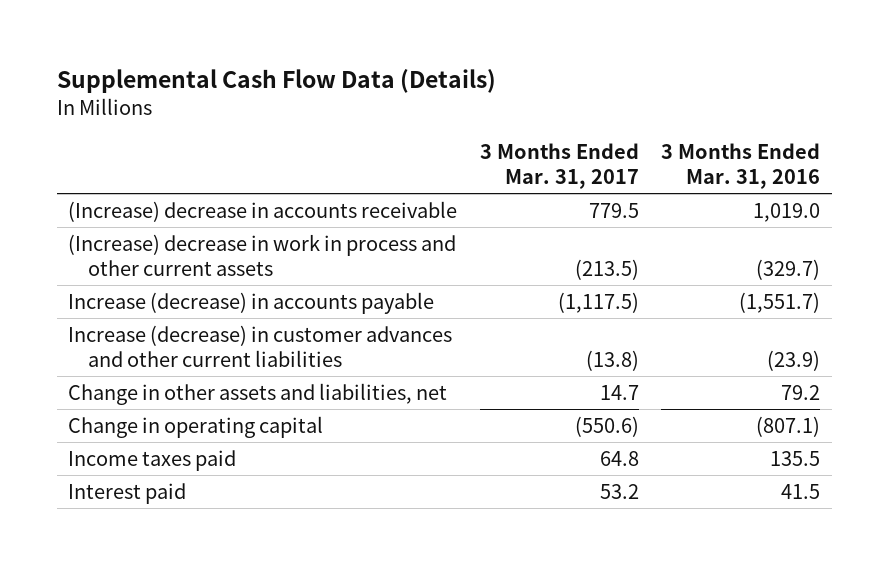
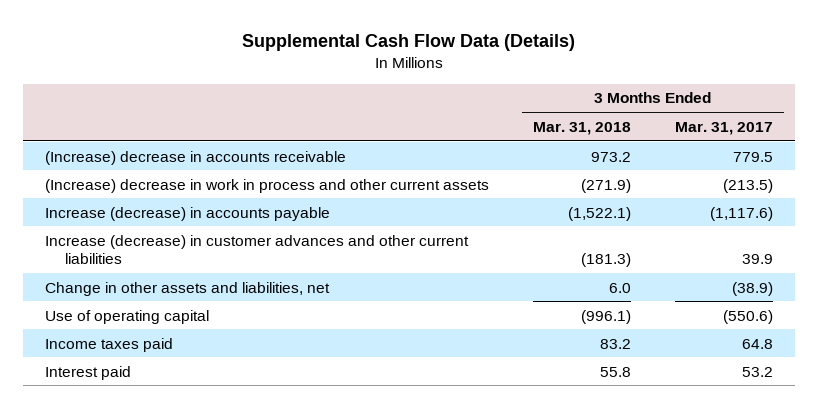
- | 3 Months Ended Mar. 31, 2017 | 3 Months Ended Mar. 31, 2016
+ | 3 Months Ended Mar. 31, 2018 | 3 Months Ended Mar. 31, 2017
- Increase (decrease) in accounts payable | (1,117.5) | (1,551.7)
- Increase (decrease) in customer advances and other current liabilities | (13.8) | (23.9)
- Change in other assets and liabilities, net | 14.7 | 79.2
- Change in operating capital | (550.6) | (807.1)
+ Increase (decrease) in accounts payable | (1,522.1) | (1,117.6)
+ Increase (decrease) in customer advances and other current liabilities | (181.3) | 39.9
+ Change in other assets and liabilities, net | 6.0 | (38.9)
+ Use of operating capital | (996.1) | (550.6)

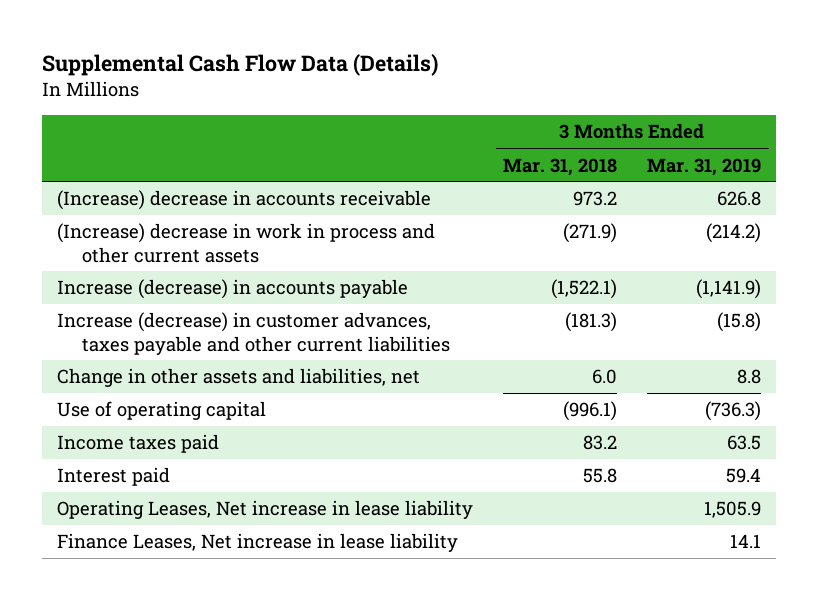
- | 3 Months Ended Mar. 31, 2018 | 3 Months Ended Mar. 31, 2017
+ | 3 Months Ended Mar. 31, 2018 | 3 Months Ended Mar. 31, 2019
- Increase (decrease) in customer advances and other current liabilities | (181.3) | 39.9
+ Increase (decrease) in customer advances, taxes payable and other current liabilities | (181.3) | (15.8)
+ Operating Leases, Net increase in lease liability | | 1,505.9
+ Finance Leases, Net increase in lease liability | | 14.1

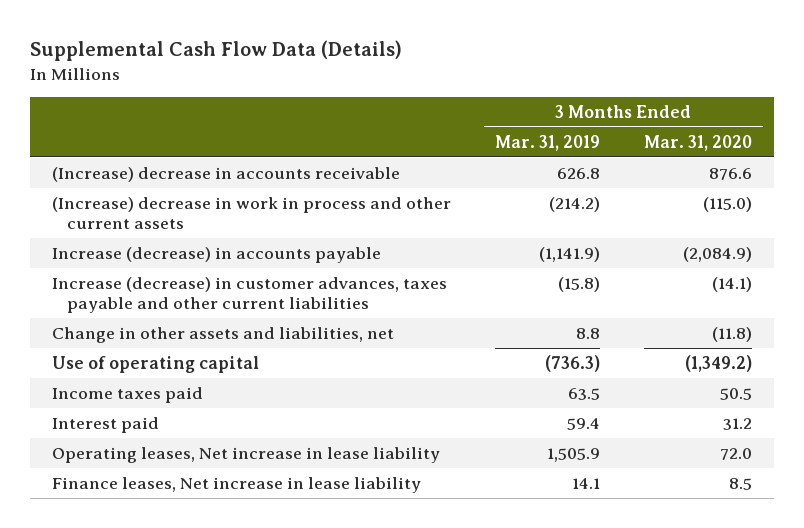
- | 3 Months Ended Mar. 31, 2018 | 3 Months Ended Mar. 31, 2019
+ | 3 Months Ended Mar. 31, 2019 | 3 Months Ended Mar. 31, 2020
- Operating Leases, Net increase in lease liability | | 1,505.9
- Finance Leases, Net increase in lease liability | | 14.1
+ Operating leases, Net increase in lease liability | 1,505.9 | 72.0
+ Finance leases, Net increase in lease liability | 14.1 | 8.5

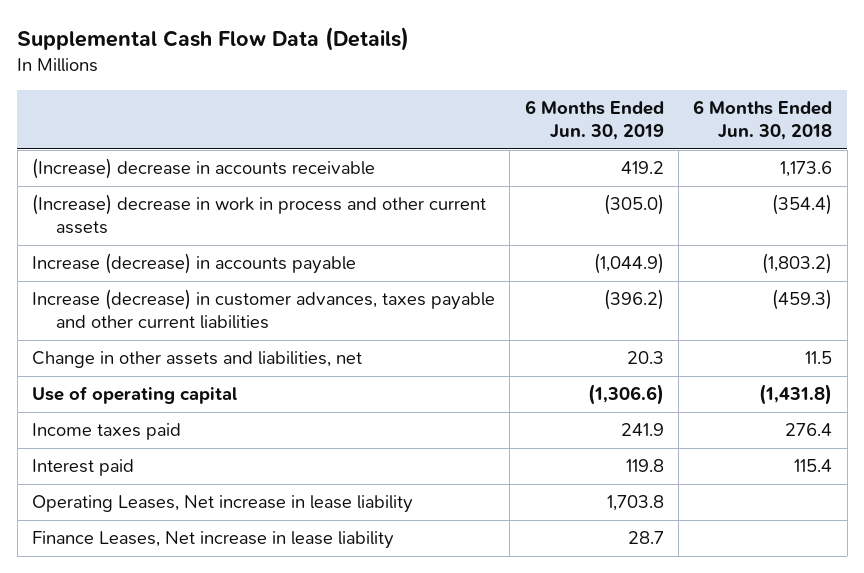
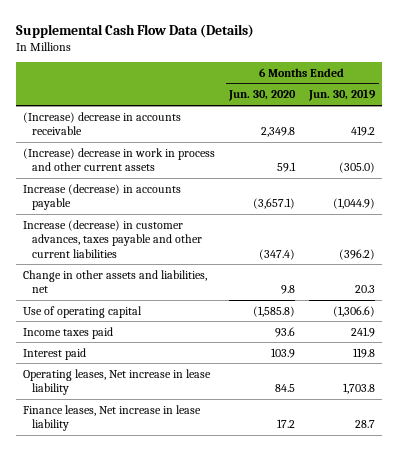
- | 6 Months Ended Jun. 30, 2019 | 6 Months Ended Jun. 30, 2018
+ | 6 Months Ended Jun. 30, 2020 | 6 Months Ended Jun. 30, 2019
- Operating Leases, Net increase in lease liability | 1,703.8 |
- Finance Leases, Net increase in lease liability | 28.7 |
+ Operating leases, Net increase in lease liability | 84.5 | 1,703.8
+ Finance leases, Net increase in lease liability | 17.2 | 28.7

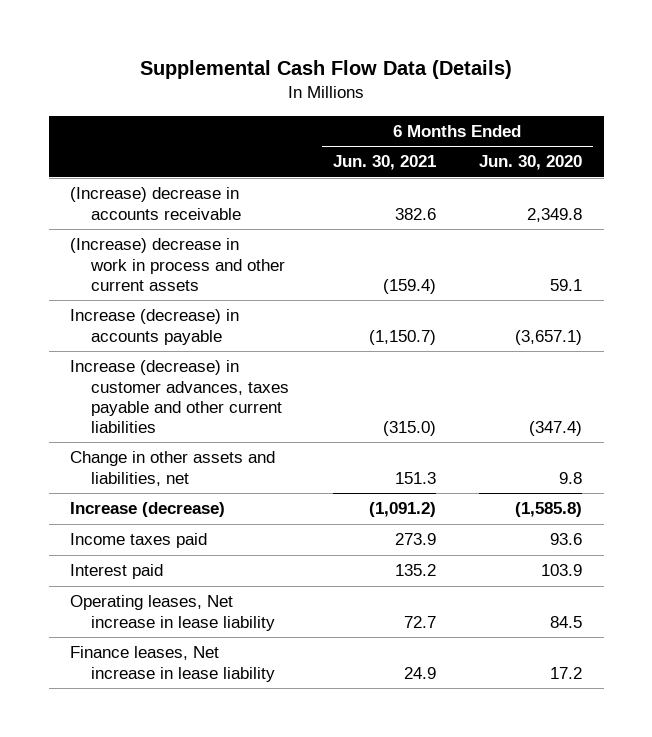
- | 6 Months Ended Jun. 30, 2020 | 6 Months Ended Jun. 30, 2019
+ | 6 Months Ended Jun. 30, 2021 | 6 Months Ended Jun. 30, 2020
- Use of operating capital | (1,585.8) | (1,306.6)
+ Increase (decrease) | (1,091.2) | (1,585.8)

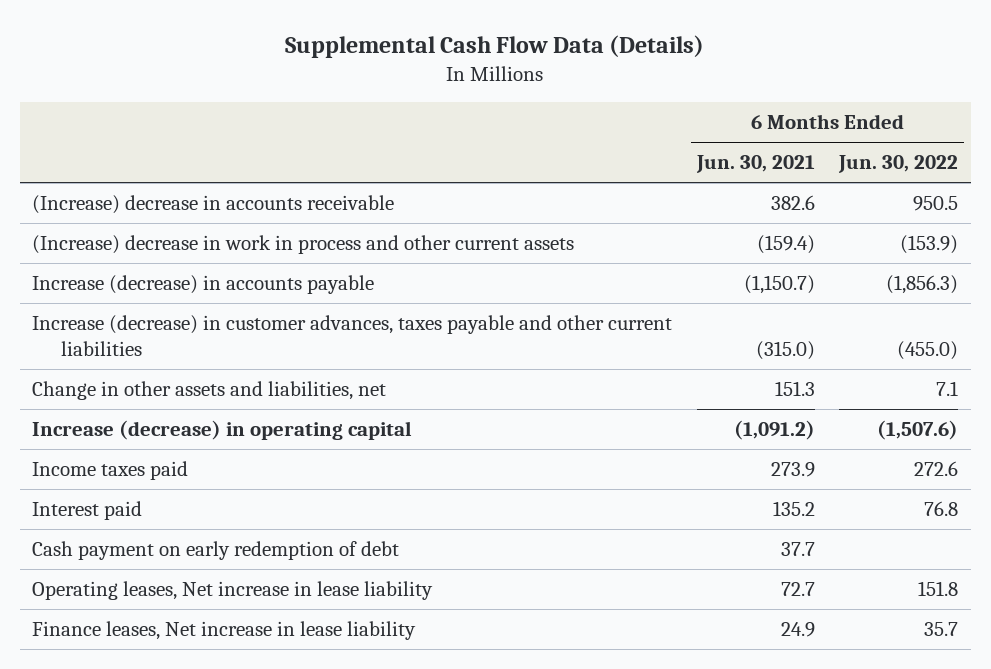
- | 6 Months Ended Jun. 30, 2021 | 6 Months Ended Jun. 30, 2020
+ | 6 Months Ended Jun. 30, 2021 | 6 Months Ended Jun. 30, 2022
- Increase (decrease) | (1,091.2) | (1,585.8)
+ Increase (decrease) in operating capital | (1,091.2) | (1,507.6)
+ Cash payment on early redemption of debt | 37.7 |

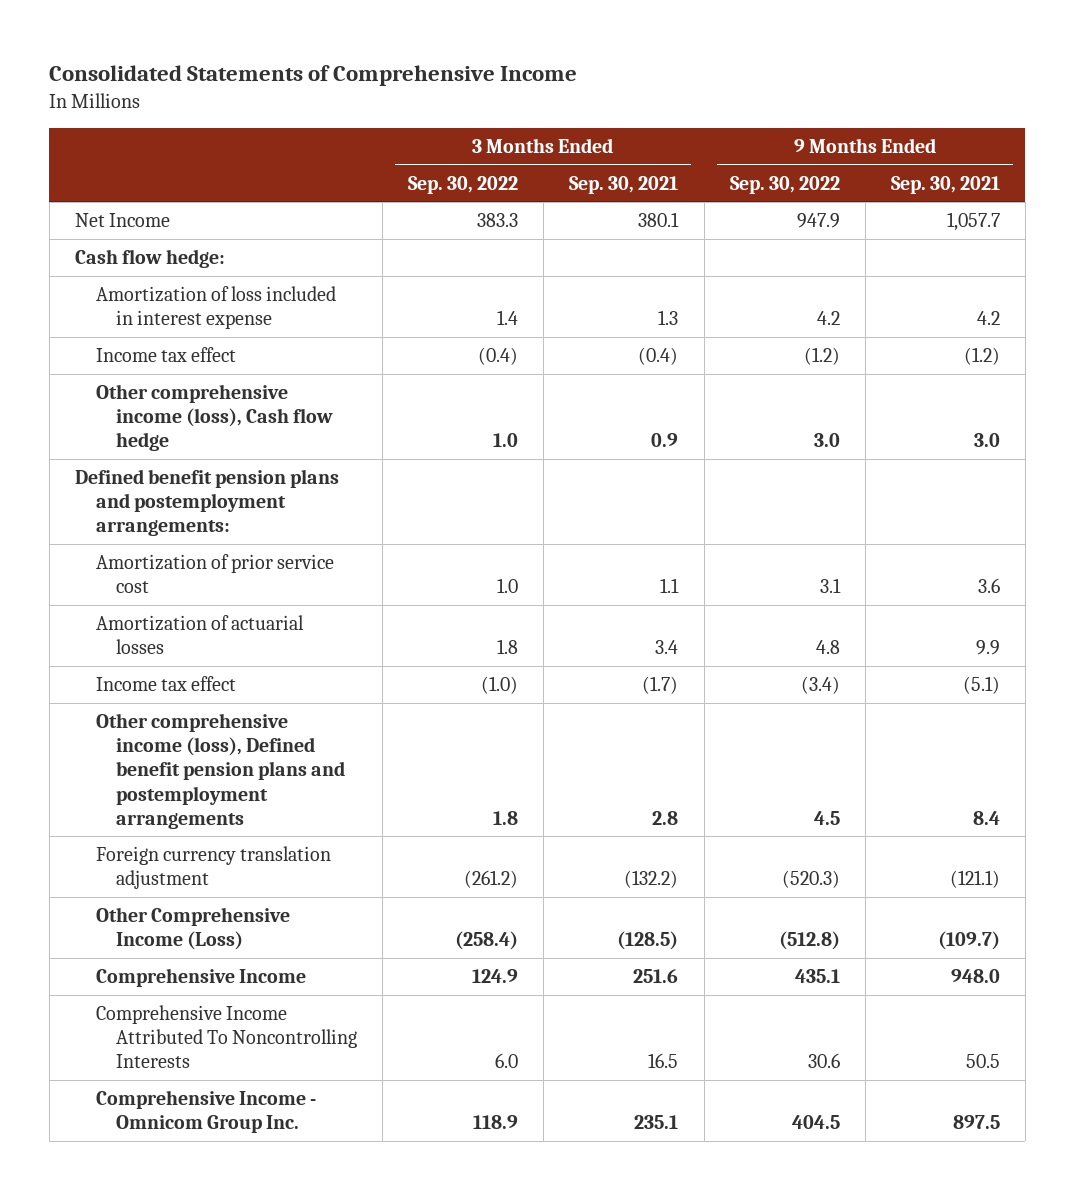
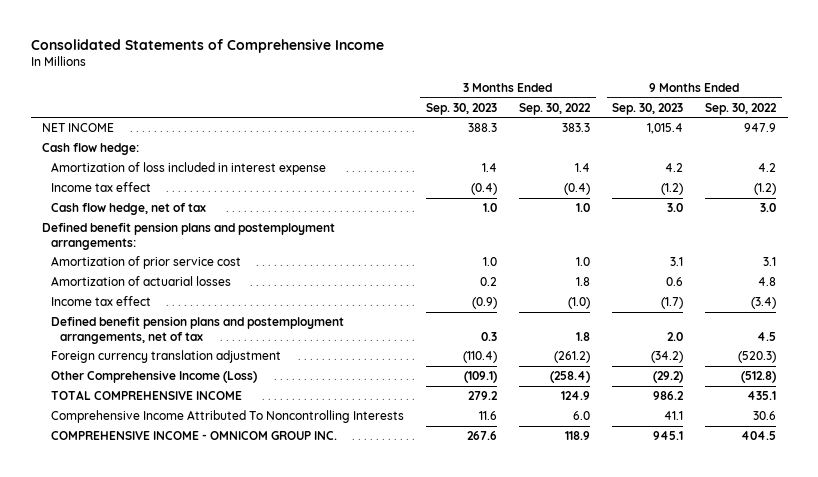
- | 3 Months Ended Sep. 30, 2022 | 3 Months Ended Sep. 30, 2021 | 9 Months Ended Sep. 30, 2022 | 9 Months Ended Sep. 30, 2021
+ | 3 Months Ended Sep. 30, 2023 | 3 Months Ended Sep. 30, 2022 | 9 Months Ended Sep. 30, 2023 | 9 Months Ended Sep. 30, 2022
- Net Income | 383.3 | 380.1 | 947.9 | 1,057.7
+ NET INCOME | 388.3 | 383.3 | 1,015.4 | 947.9
- Other comprehensive income (loss), Cash flow hedge | 1.0 | 0.9 | 3.0 | 3.0
+ Cash flow hedge, net of tax | 1.0 | 1.0 | 3.0 | 3.0
- Other comprehensive income (loss), Defined benefit pension plans and postemployment arrangements | 1.8 | 2.8 | 4.5 | 8.4
+ Defined benefit pension plans and postemployment arrangements, net of tax | 0.3 | 1.8 | 2.0 | 4.5
- Comprehensive Income | 124.9 | 251.6 | 435.1 | 948.0
+ TOTAL COMPREHENSIVE INCOME | 279.2 | 124.9 | 986.2 | 435.1
- Comprehensive Income - Omnicom Group Inc. | 118.9 | 235.1 | 404.5 | 897.5
+ COMPREHENSIVE INCOME - OMNICOM GROUP INC. | 267.6 | 118.9 | 945.1 | 404.5

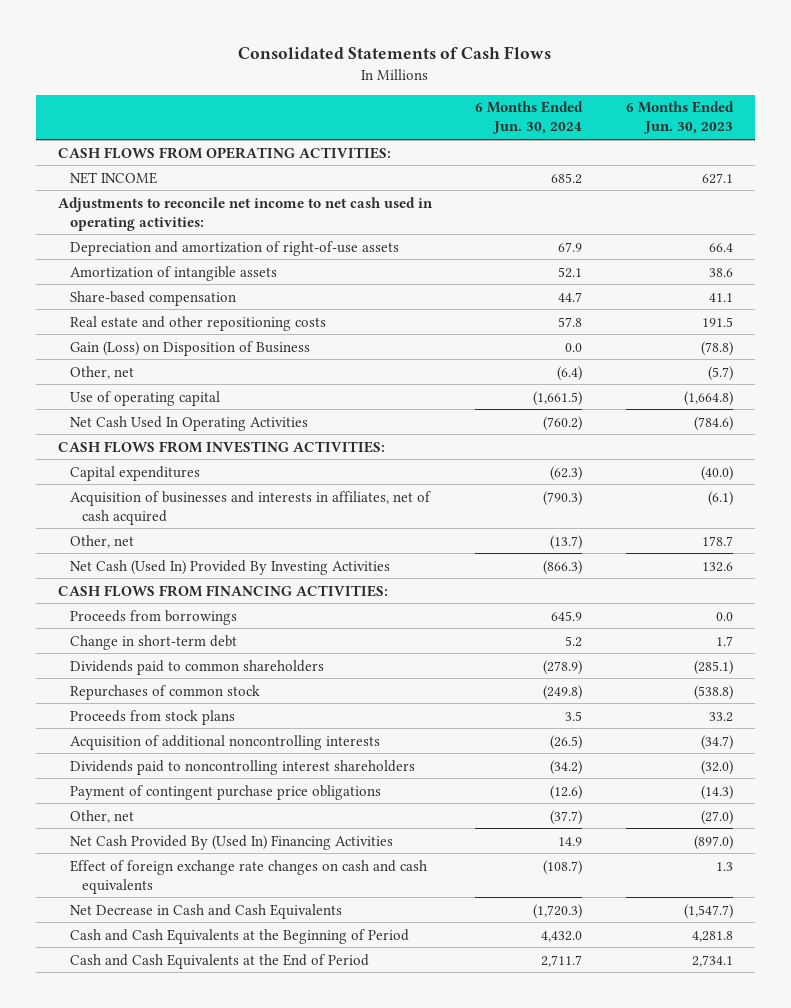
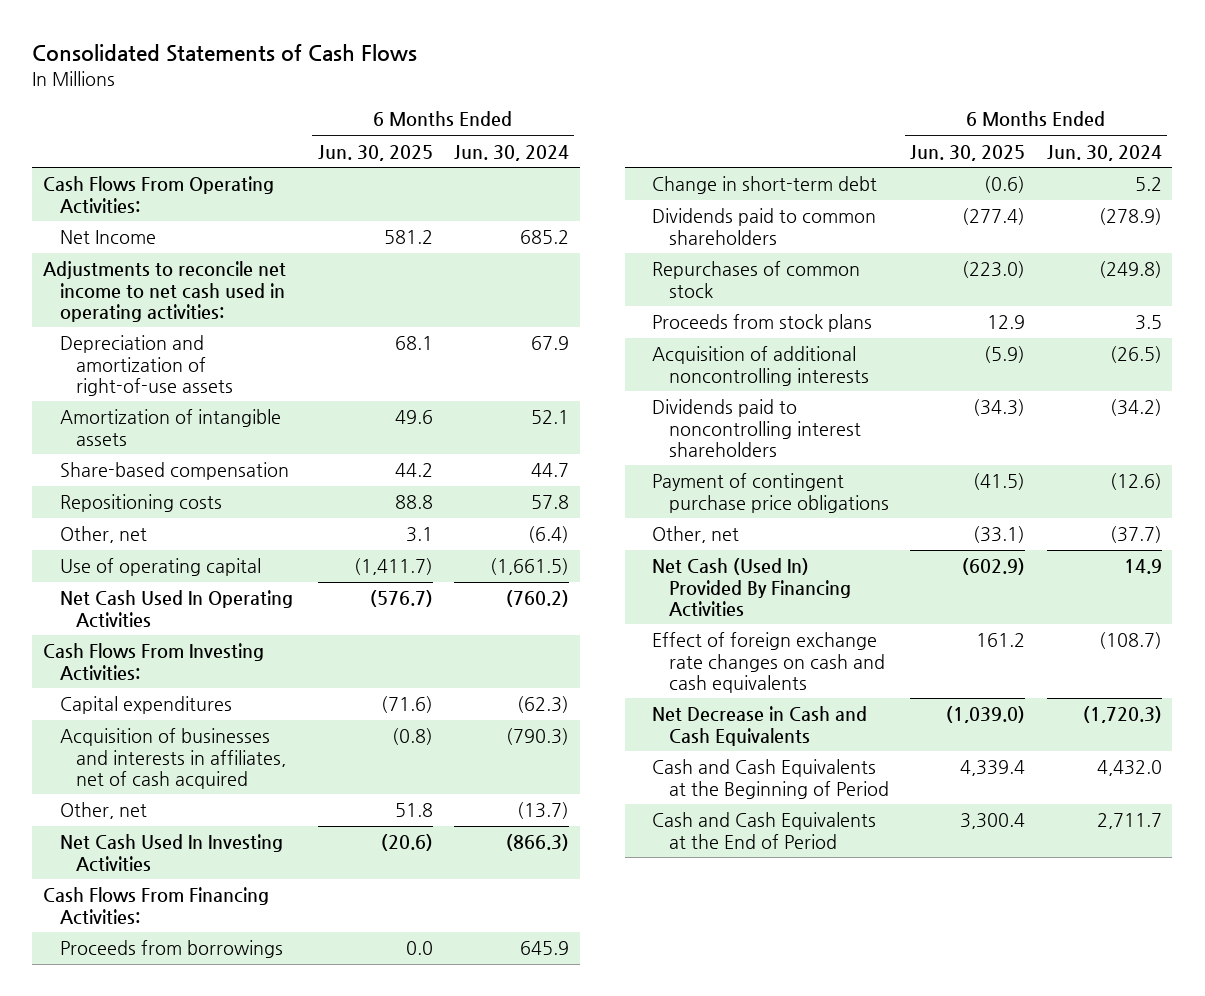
- | 6 Months Ended Jun. 30, 2024 | 6 Months Ended Jun. 30, 2023
+ | 6 Months Ended Jun. 30, 2025 | 6 Months Ended Jun. 30, 2024
- CASH FLOWS FROM OPERATING ACTIVITIES:
- NET INCOME | 685.2 | 627.1
+ Cash Flows From Operating Activities:
+ Net Income | 581.2 | 685.2
- Real estate and other repositioning costs | 57.8 | 191.5
- Gain (Loss) on Disposition of Business | 0.0 | (78.8)
+ Repositioning costs | 88.8 | 57.8
- CASH FLOWS FROM INVESTING ACTIVITIES:
+ Cash Flows From Investing Activities:
- Net Cash (Used In) Provided By Investing Activities | (866.3) | 132.6
- CASH FLOWS FROM FINANCING ACTIVITIES:
+ Net Cash Used In Investing Activities | (20.6) | (866.3)
+ Cash Flows From Financing Activities:
- Net Cash Provided By (Used In) Financing Activities | 14.9 | (897.0)
+ Net Cash (Used In) Provided By Financing Activities | (602.9) | 14.9

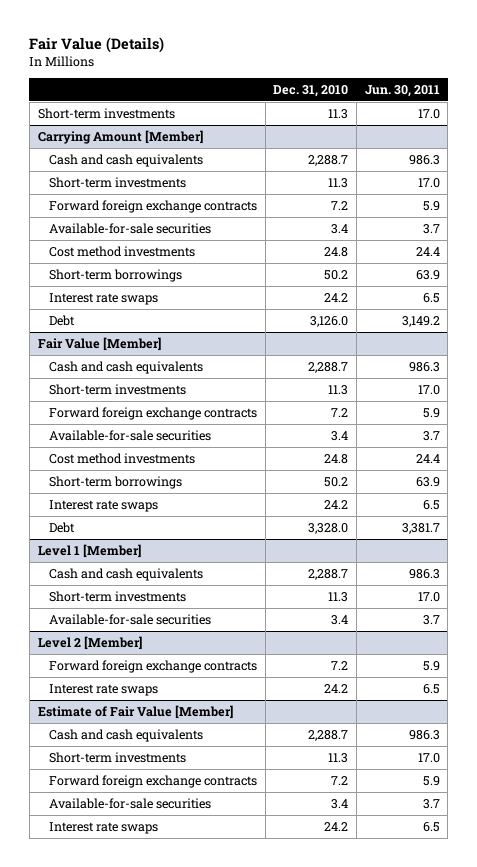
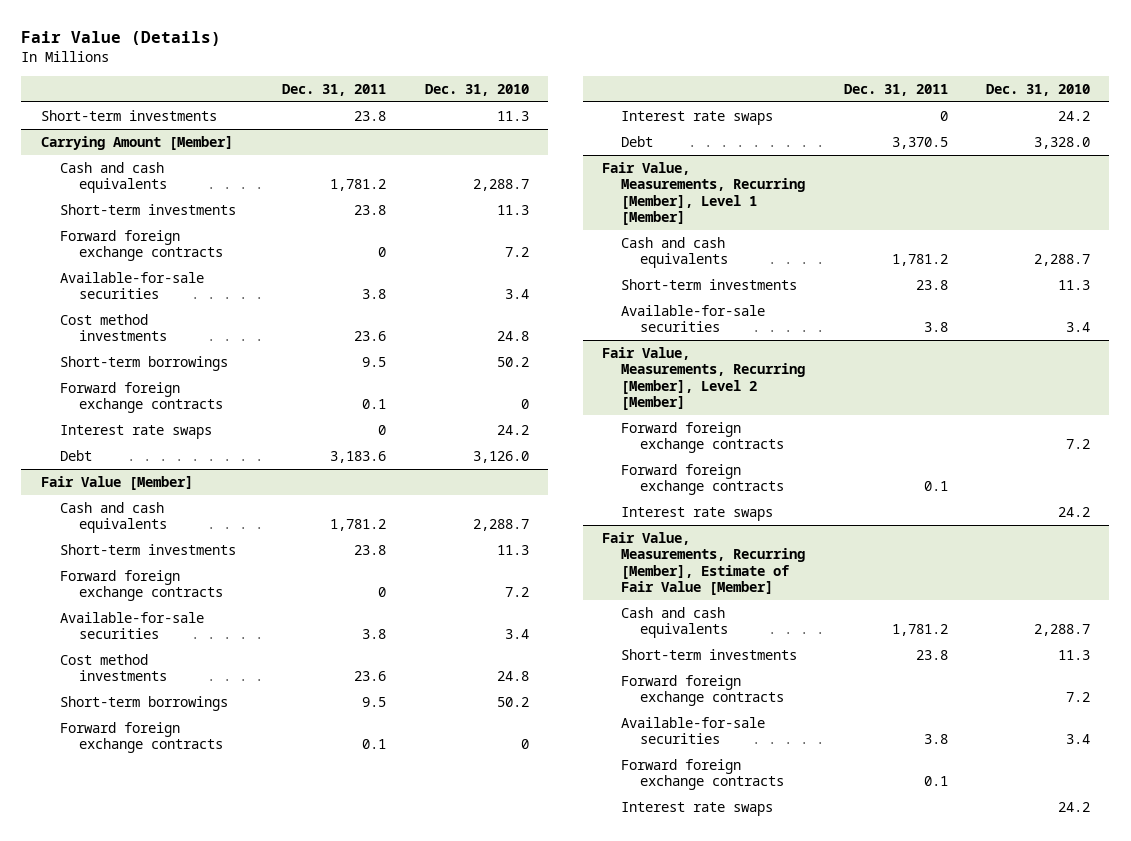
- | Dec. 31, 2010 | Jun. 30, 2011
+ | Dec. 31, 2011 | Dec. 31, 2010
@ Carrying Amount [Member]
+ Forward foreign exchange contracts | 0.1 | 0
@ Fair Value [Member]
+ Forward foreign exchange contracts | 0.1 | 0
- Level 1 [Member]
+ Fair Value, Measurements, Recurring [Member], Level 1 [Member]
- Level 2 [Member]
+ Fair Value, Measurements, Recurring [Member], Level 2 [Member]
+ Forward foreign exchange contracts | 0.1 |
- Estimate of Fair Value [Member]
+ Fair Value, Measurements, Recurring [Member], Estimate of Fair Value [Member]
+ Forward foreign exchange contracts | 0.1 |

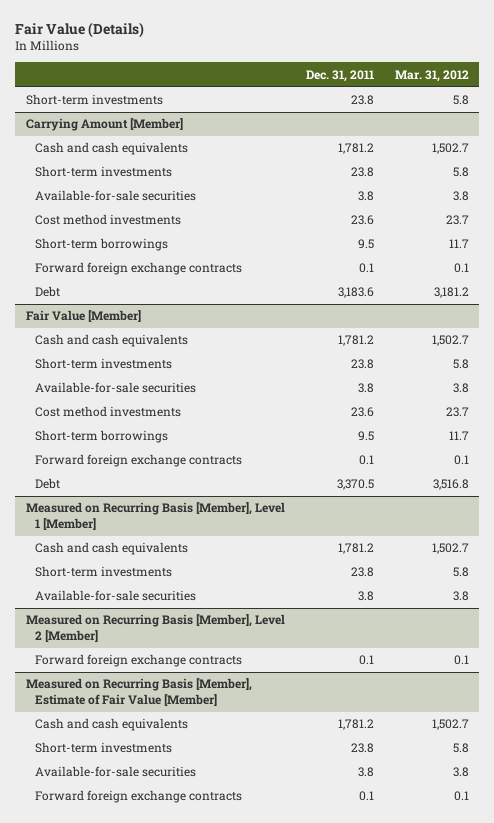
- | Dec. 31, 2011 | Dec. 31, 2010
+ | Dec. 31, 2011 | Mar. 31, 2012
@ Carrying Amount [Member]
- Forward foreign exchange contracts | 0 | 7.2
- Interest rate swaps | 0 | 24.2
@ Fair Value [Member]
- Forward foreign exchange contracts | 0 | 7.2
- Interest rate swaps | 0 | 24.2
- Fair Value, Measurements, Recurring [Member], Level 1 [Member]
+ Measured on Recurring Basis [Member], Level 1 [Member]
- Fair Value, Measurements, Recurring [Member], Level 2 [Member]
- Forward foreign exchange contracts | | 7.2
+ Measured on Recurring Basis [Member], Level 2 [Member]
- Interest rate swaps | | 24.2
- Fair Value, Measurements, Recurring [Member], Estimate of Fair Value [Member]
+ Measured on Recurring Basis [Member], Estimate of Fair Value [Member]
- Forward foreign exchange contracts | | 7.2
- Interest rate swaps | | 24.2

